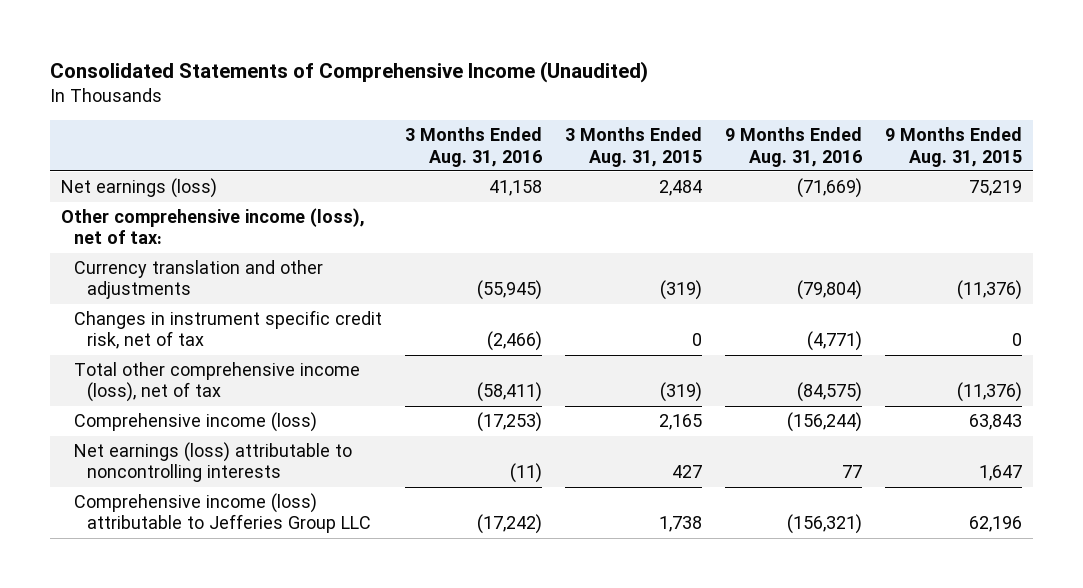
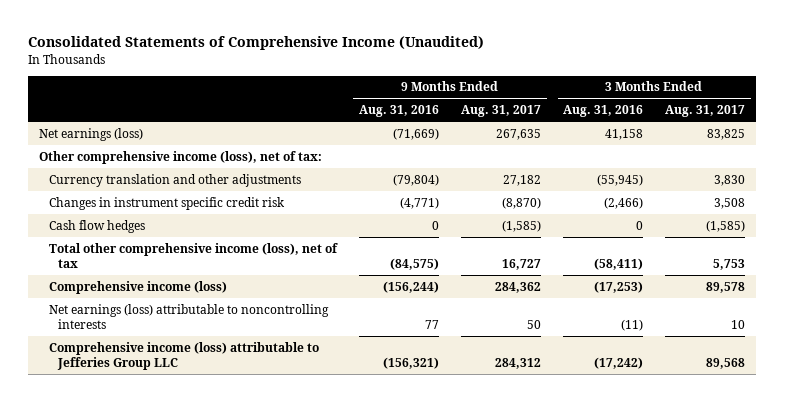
- | 3 Months Ended Aug. 31, 2016 | 3 Months Ended Aug. 31, 2015 | 9 Months Ended Aug. 31, 2016 | 9 Months Ended Aug. 31, 2015
+ | 9 Months Ended Aug. 31, 2016 | 9 Months Ended Aug. 31, 2017 | 3 Months Ended Aug. 31, 2016 | 3 Months Ended Aug. 31, 2017
- Changes in instrument specific credit risk, net of tax | (2,466) | 0 | (4,771) | 0
+ Changes in instrument specific credit risk | (4,771) | (8,870) | (2,466) | 3,508
+ Cash flow hedges | 0 | (1,585) | 0 | (1,585)

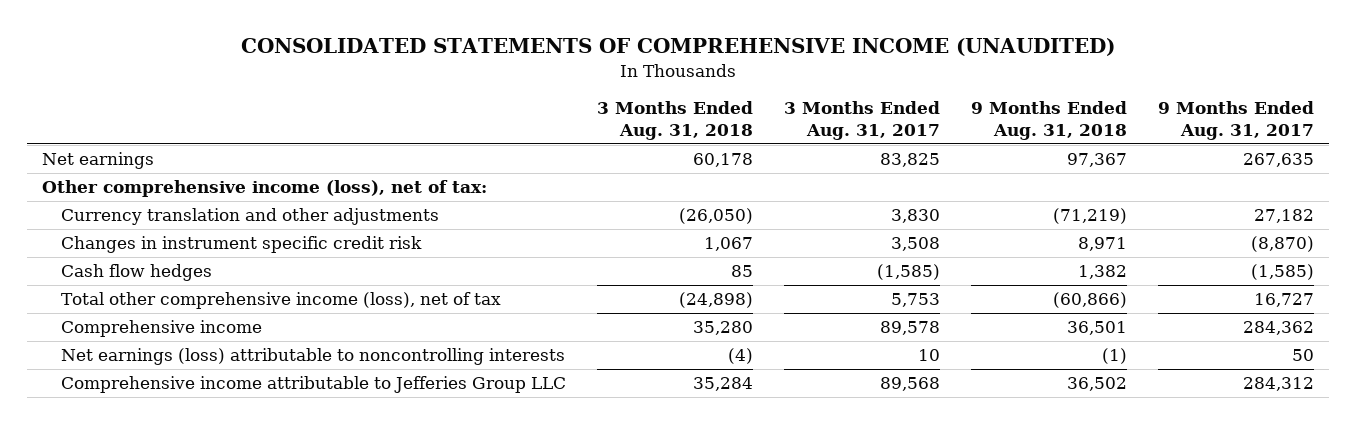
- Consolidated Statements of Comprehensive Income (Unaudited)
+ CONSOLIDATED STATEMENTS OF COMPREHENSIVE INCOME (UNAUDITED)
- | 9 Months Ended Aug. 31, 2016 | 9 Months Ended Aug. 31, 2017 | 3 Months Ended Aug. 31, 2016 | 3 Months Ended Aug. 31, 2017
+ | 3 Months Ended Aug. 31, 2018 | 3 Months Ended Aug. 31, 2017 | 9 Months Ended Aug. 31, 2018 | 9 Months Ended Aug. 31, 2017
- Net earnings (loss) | (71,669) | 267,635 | 41,158 | 83,825
+ Net earnings | 60,178 | 83,825 | 97,367 | 267,635
- Comprehensive income (loss) | (156,244) | 284,362 | (17,253) | 89,578
+ Comprehensive income | 35,280 | 89,578 | 36,501 | 284,362
- Comprehensive income (loss) attributable to Jefferies Group LLC | (156,321) | 284,312 | (17,242) | 89,568
+ Comprehensive income attributable to Jefferies Group LLC | 35,284 | 89,568 | 36,502 | 284,312

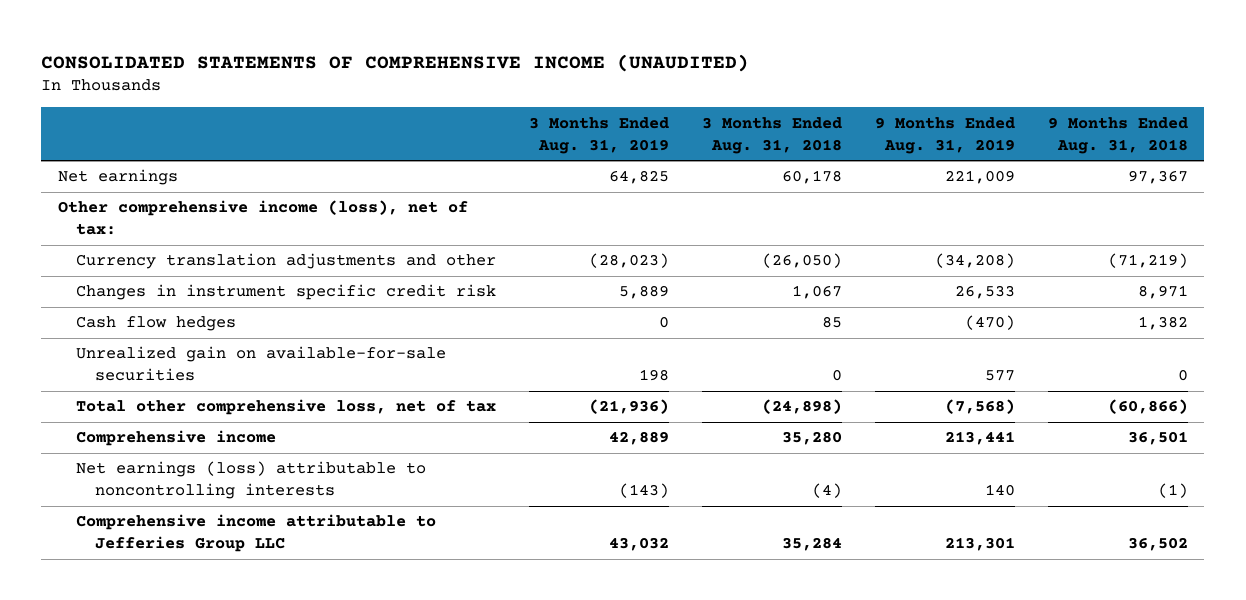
- | 3 Months Ended Aug. 31, 2018 | 3 Months Ended Aug. 31, 2017 | 9 Months Ended Aug. 31, 2018 | 9 Months Ended Aug. 31, 2017
+ | 3 Months Ended Aug. 31, 2019 | 3 Months Ended Aug. 31, 2018 | 9 Months Ended Aug. 31, 2019 | 9 Months Ended Aug. 31, 2018
- Currency translation and other adjustments | (26,050) | 3,830 | (71,219) | 27,182
+ Currency translation adjustments and other | (28,023) | (26,050) | (34,208) | (71,219)
- Total other comprehensive income (loss), net of tax | (24,898) | 5,753 | (60,866) | 16,727
+ Unrealized gain on available-for-sale securities | 198 | 0 | 577 | 0
+ Total other comprehensive loss, net of tax | (21,936) | (24,898) | (7,568) | (60,866)

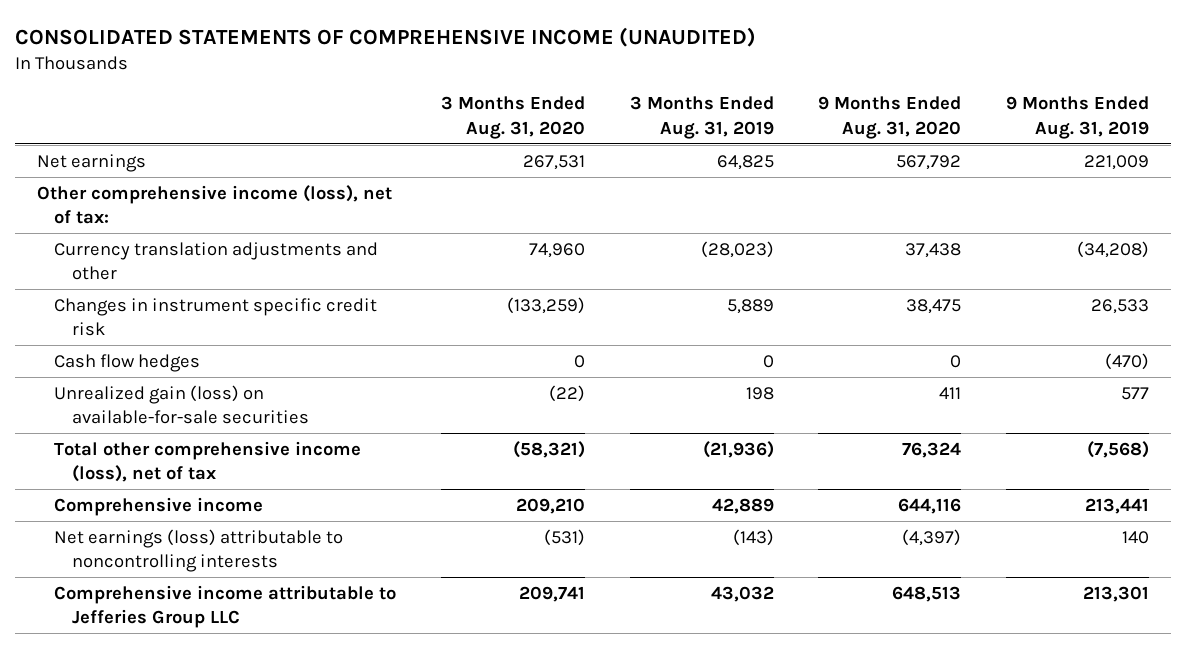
- | 3 Months Ended Aug. 31, 2019 | 3 Months Ended Aug. 31, 2018 | 9 Months Ended Aug. 31, 2019 | 9 Months Ended Aug. 31, 2018
+ | 3 Months Ended Aug. 31, 2020 | 3 Months Ended Aug. 31, 2019 | 9 Months Ended Aug. 31, 2020 | 9 Months Ended Aug. 31, 2019
- Unrealized gain on available-for-sale securities | 198 | 0 | 577 | 0
- Total other comprehensive loss, net of tax | (21,936) | (24,898) | (7,568) | (60,866)
+ Unrealized gain (loss) on available-for-sale securities | (22) | 198 | 411 | 577
+ Total other comprehensive income (loss), net of tax | (58,321) | (21,936) | 76,324 | (7,568)

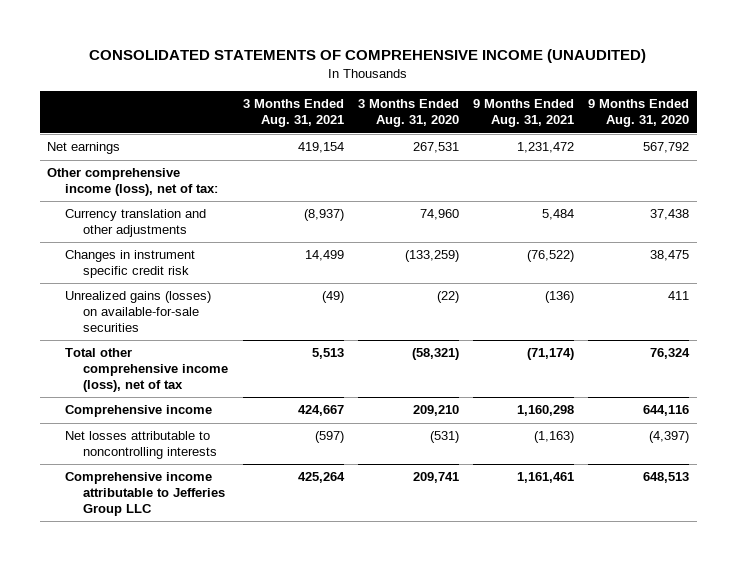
- | 3 Months Ended Aug. 31, 2020 | 3 Months Ended Aug. 31, 2019 | 9 Months Ended Aug. 31, 2020 | 9 Months Ended Aug. 31, 2019
+ | 3 Months Ended Aug. 31, 2021 | 3 Months Ended Aug. 31, 2020 | 9 Months Ended Aug. 31, 2021 | 9 Months Ended Aug. 31, 2020
- Currency translation adjustments and other | 74,960 | (28,023) | 37,438 | (34,208)
+ Currency translation and other adjustments | (8,937) | 74,960 | 5,484 | 37,438
- Cash flow hedges | 0 | 0 | 0 | (470)
- Unrealized gain (loss) on available-for-sale securities | (22) | 198 | 411 | 577
+ Unrealized gains (losses) on available-for-sale securities | (49) | (22) | (136) | 411
- Net earnings (loss) attributable to noncontrolling interests | (531) | (143) | (4,397) | 140
+ Net losses attributable to noncontrolling interests | (597) | (531) | (1,163) | (4,397)

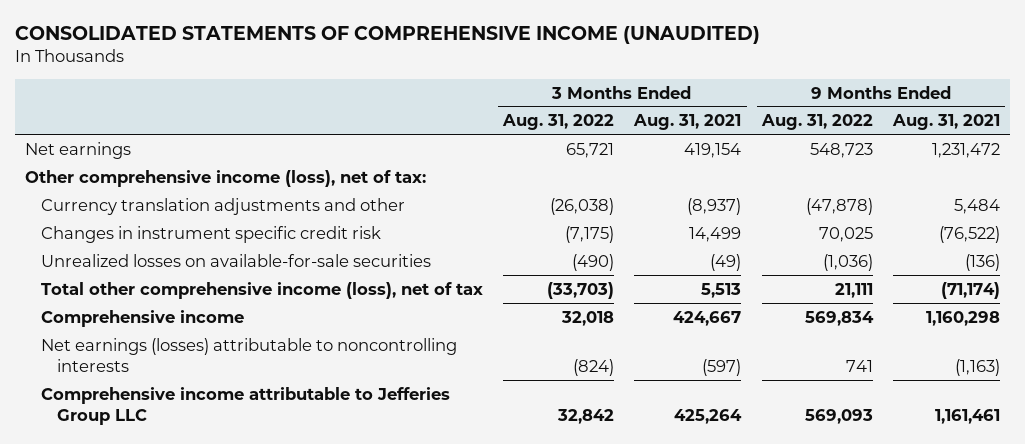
- | 3 Months Ended Aug. 31, 2021 | 3 Months Ended Aug. 31, 2020 | 9 Months Ended Aug. 31, 2021 | 9 Months Ended Aug. 31, 2020
+ | 3 Months Ended Aug. 31, 2022 | 3 Months Ended Aug. 31, 2021 | 9 Months Ended Aug. 31, 2022 | 9 Months Ended Aug. 31, 2021
- Currency translation and other adjustments | (8,937) | 74,960 | 5,484 | 37,438
+ Currency translation adjustments and other | (26,038) | (8,937) | (47,878) | 5,484
- Unrealized gains (losses) on available-for-sale securities | (49) | (22) | (136) | 411
+ Unrealized losses on available-for-sale securities | (490) | (49) | (1,036) | (136)
- Net losses attributable to noncontrolling interests | (597) | (531) | (1,163) | (4,397)
+ Net earnings (losses) attributable to noncontrolling interests | (824) | (597) | 741 | (1,163)

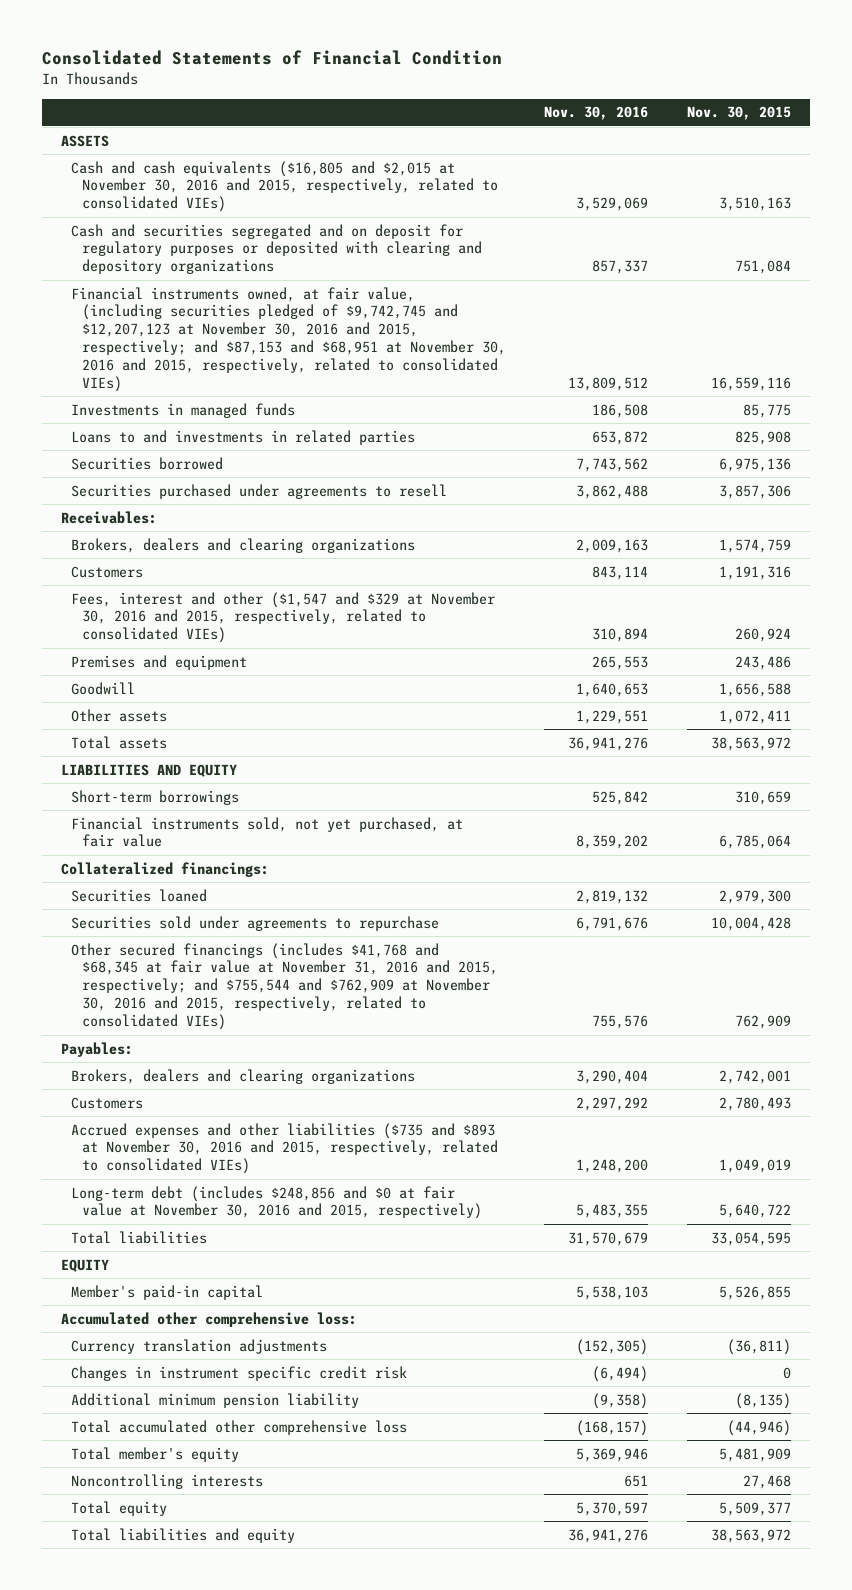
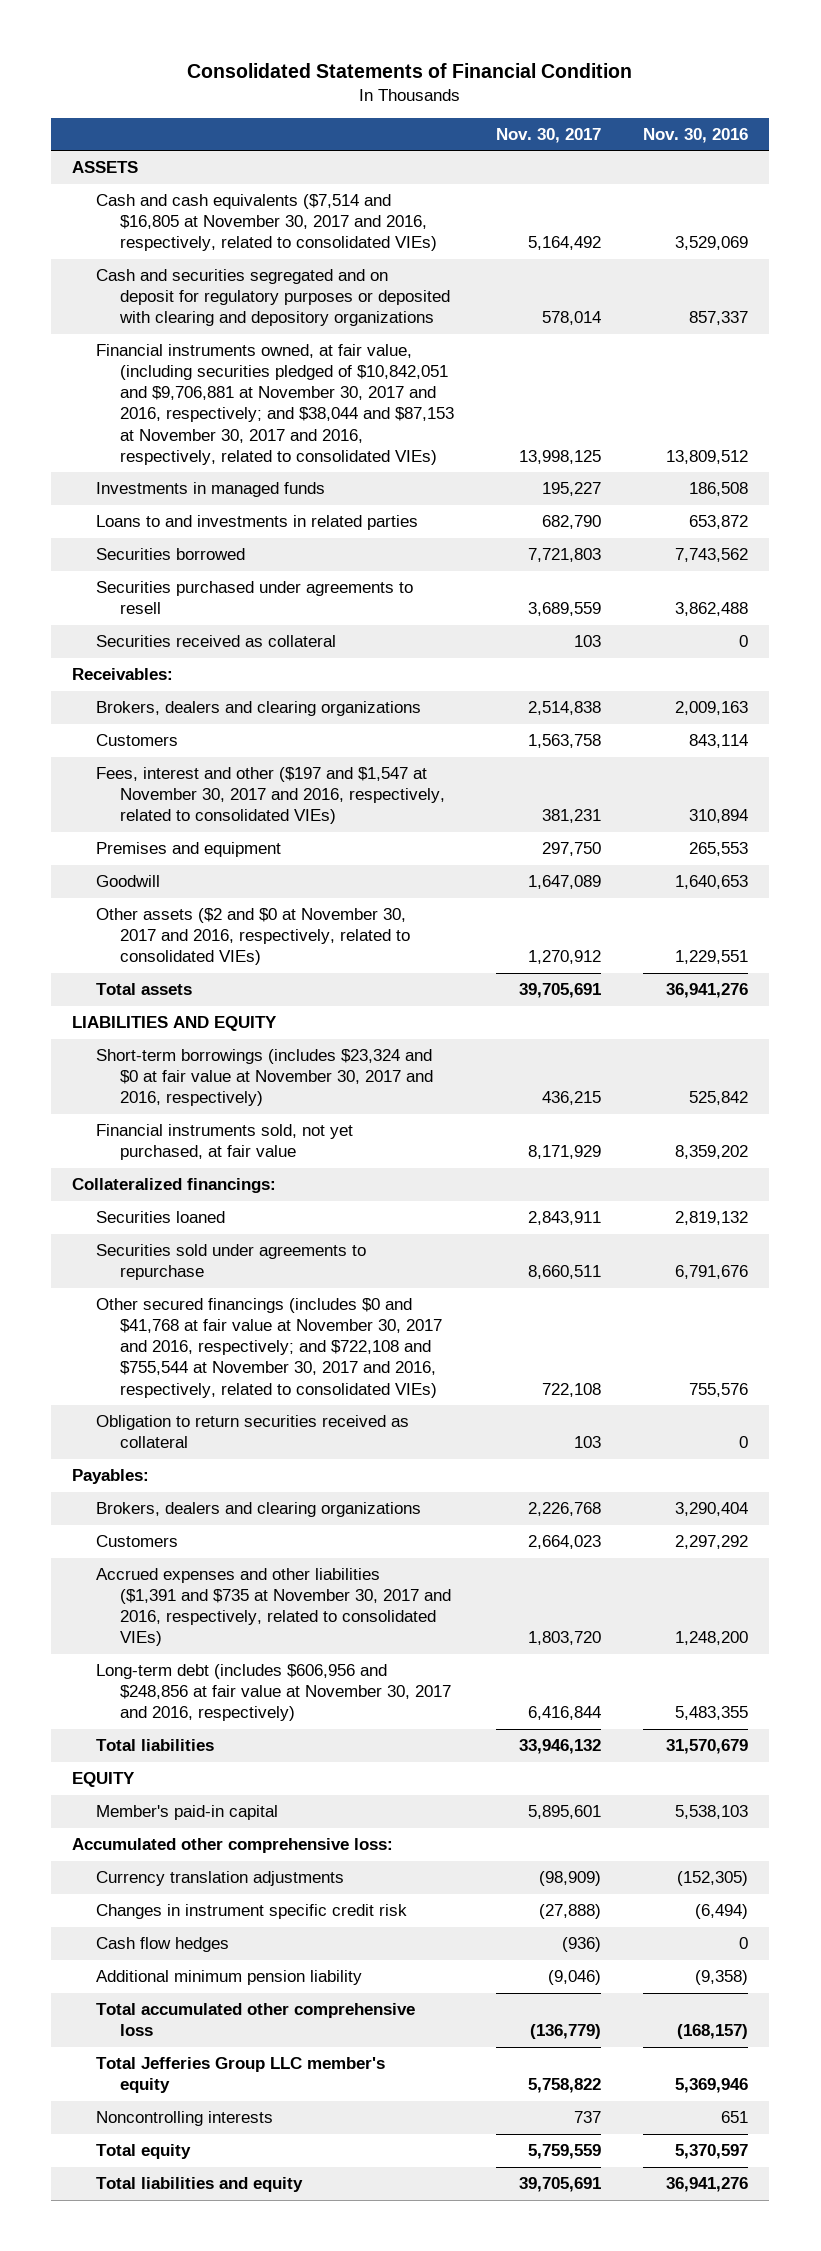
- | Nov. 30, 2016 | Nov. 30, 2015
+ | Nov. 30, 2017 | Nov. 30, 2016
- Cash and cash equivalents ($16,805 and $2,015 at November 30, 2016 and 2015, respectively, related to consolidated VIEs) | 3,529,069 | 3,510,163
+ Cash and cash equivalents ($7,514 and $16,805 at November 30, 2017 and 2016, respectively, related to consolidated VIEs) | 5,164,492 | 3,529,069
- Financial instruments owned, at fair value, (including securities pledged of $9,742,745 and $12,207,123 at November 30, 2016 and 2015, respectively; and $87,153 and $68,951 at November 30, 2016 and 2015, respectively, related to consolidated VIEs) | 13,809,512 | 16,559,116
+ Financial instruments owned, at fair value, (including securities pledged of $10,842,051 and $9,706,881 at November 30, 2017 and 2016, respectively; and $38,044 and $87,153 at November 30, 2017 and 2016, respectively, related to consolidated VIEs) | 13,998,125 | 13,809,512
+ Securities received as collateral | 103 | 0
- Fees, interest and other ($1,547 and $329 at November 30, 2016 and 2015, respectively, related to consolidated VIEs) | 310,894 | 260,924
+ Fees, interest and other ($197 and $1,547 at November 30, 2017 and 2016, respectively, related to consolidated VIEs) | 381,231 | 310,894
- Other assets | 1,229,551 | 1,072,411
+ Other assets ($2 and $0 at November 30, 2017 and 2016, respectively, related to consolidated VIEs) | 1,270,912 | 1,229,551
- Short-term borrowings | 525,842 | 310,659
+ Short-term borrowings (includes $23,324 and $0 at fair value at November 30, 2017 and 2016, respectively) | 436,215 | 525,842
- Other secured financings (includes $41,768 and $68,345 at fair value at November 31, 2016 and 2015, respectively; and $755,544 and $762,909 at November 30, 2016 and 2015, respectively, related to consolidated VIEs) | 755,576 | 762,909
+ Other secured financings (includes $0 and $41,768 at fair value at November 30, 2017 and 2016, respectively; and $722,108 and $755,544 at November 30, 2017 and 2016, respectively, related to consolidated VIEs) | 722,108 | 755,576
+ Obligation to return securities received as collateral | 103 | 0
- Accrued expenses and other liabilities ($735 and $893 at November 30, 2016 and 2015, respectively, related to consolidated VIEs) | 1,248,200 | 1,049,019
- Long-term debt (includes $248,856 and $0 at fair value at November 30, 2016 and 2015, respectively) | 5,483,355 | 5,640,722
+ Accrued expenses and other liabilities ($1,391 and $735 at November 30, 2017 and 2016, respectively, related to consolidated VIEs) | 1,803,720 | 1,248,200
+ Long-term debt (includes $606,956 and $248,856 at fair value at November 30, 2017 and 2016, respectively) | 6,416,844 | 5,483,355
+ Cash flow hedges | (936) | 0
- Total member's equity | 5,369,946 | 5,481,909
+ Total Jefferies Group LLC member's equity | 5,758,822 | 5,369,946

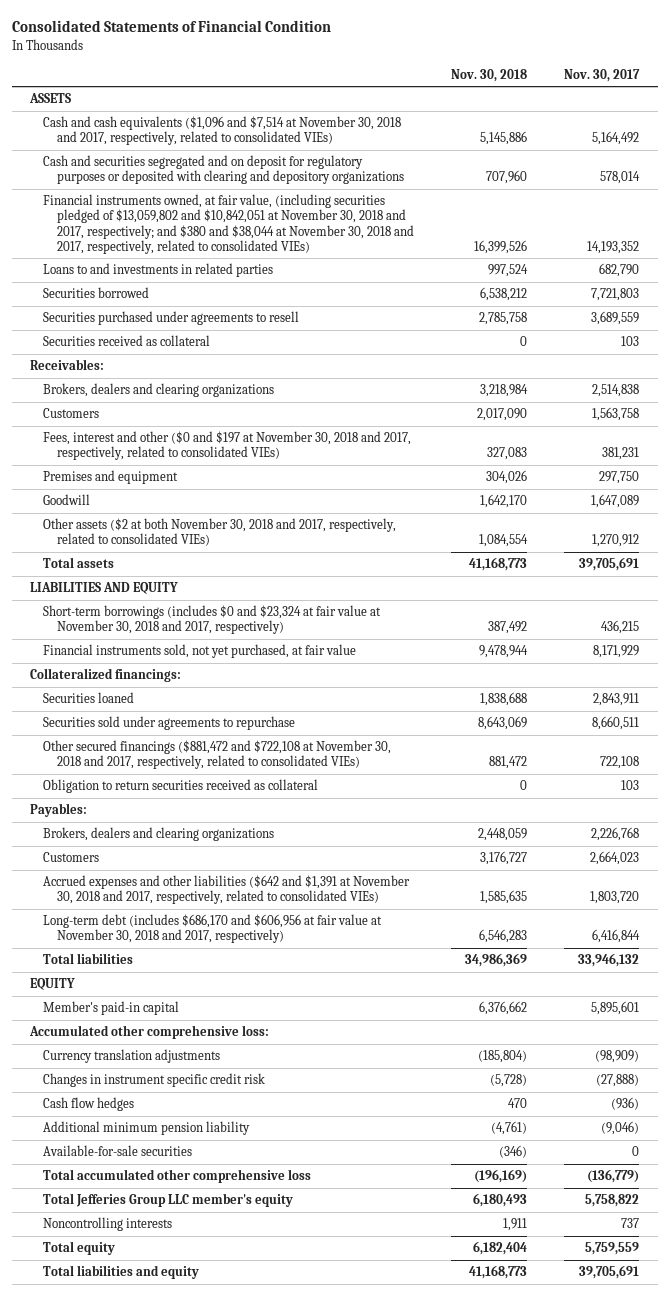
- | Nov. 30, 2017 | Nov. 30, 2016
+ | Nov. 30, 2018 | Nov. 30, 2017
- Cash and cash equivalents ($7,514 and $16,805 at November 30, 2017 and 2016, respectively, related to consolidated VIEs) | 5,164,492 | 3,529,069
+ Cash and cash equivalents ($1,096 and $7,514 at November 30, 2018 and 2017, respectively, related to consolidated VIEs) | 5,145,886 | 5,164,492
- Financial instruments owned, at fair value, (including securities pledged of $10,842,051 and $9,706,881 at November 30, 2017 and 2016, respectively; and $38,044 and $87,153 at November 30, 2017 and 2016, respectively, related to consolidated VIEs) | 13,998,125 | 13,809,512
- Investments in managed funds | 195,227 | 186,508
+ Financial instruments owned, at fair value, (including securities pledged of $13,059,802 and $10,842,051 at November 30, 2018 and 2017, respectively; and $380 and $38,044 at November 30, 2018 and 2017, respectively, related to consolidated VIEs) | 16,399,526 | 14,193,352
- Fees, interest and other ($197 and $1,547 at November 30, 2017 and 2016, respectively, related to consolidated VIEs) | 381,231 | 310,894
+ Fees, interest and other ($0 and $197 at November 30, 2018 and 2017, respectively, related to consolidated VIEs) | 327,083 | 381,231
- Other assets ($2 and $0 at November 30, 2017 and 2016, respectively, related to consolidated VIEs) | 1,270,912 | 1,229,551
+ Other assets ($2 at both November 30, 2018 and 2017, respectively, related to consolidated VIEs) | 1,084,554 | 1,270,912
- Short-term borrowings (includes $23,324 and $0 at fair value at November 30, 2017 and 2016, respectively) | 436,215 | 525,842
+ Short-term borrowings (includes $0 and $23,324 at fair value at November 30, 2018 and 2017, respectively) | 387,492 | 436,215
- Other secured financings (includes $0 and $41,768 at fair value at November 30, 2017 and 2016, respectively; and $722,108 and $755,544 at November 30, 2017 and 2016, respectively, related to consolidated VIEs) | 722,108 | 755,576
+ Other secured financings ($881,472 and $722,108 at November 30, 2018 and 2017, respectively, related to consolidated VIEs) | 881,472 | 722,108
- Accrued expenses and other liabilities ($1,391 and $735 at November 30, 2017 and 2016, respectively, related to consolidated VIEs) | 1,803,720 | 1,248,200
- Long-term debt (includes $606,956 and $248,856 at fair value at November 30, 2017 and 2016, respectively) | 6,416,844 | 5,483,355
+ Accrued expenses and other liabilities ($642 and $1,391 at November 30, 2018 and 2017, respectively, related to consolidated VIEs) | 1,585,635 | 1,803,720
+ Long-term debt (includes $686,170 and $606,956 at fair value at November 30, 2018 and 2017, respectively) | 6,546,283 | 6,416,844
+ Available-for-sale securities | (346) | 0

